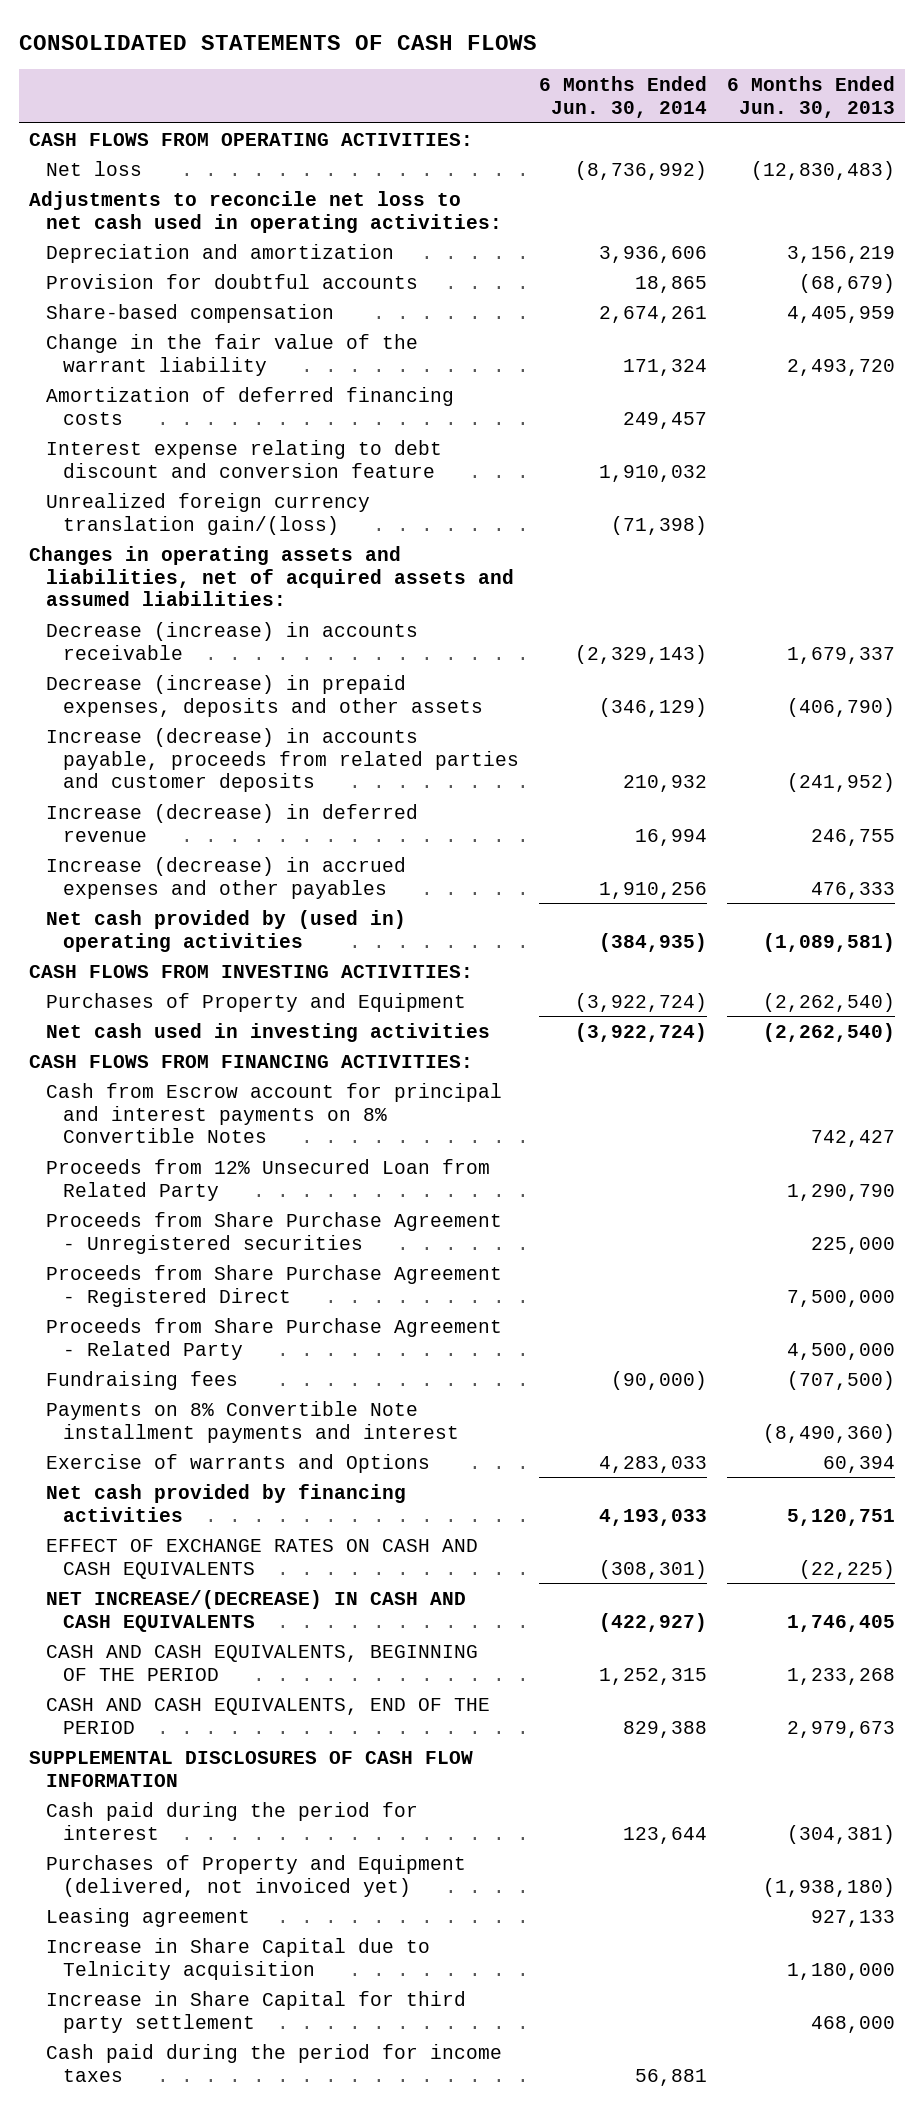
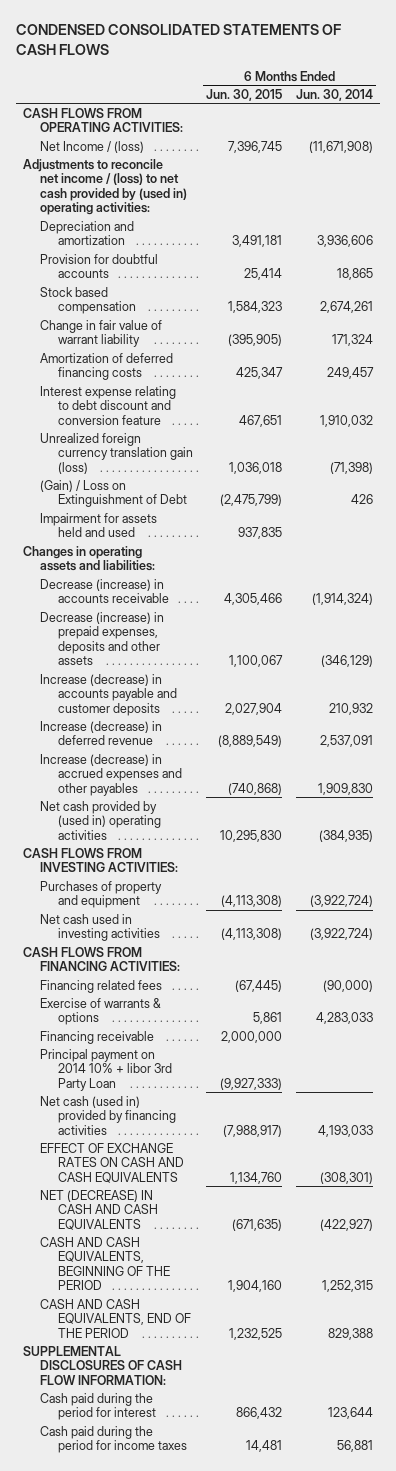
- CONSOLIDATED STATEMENTS OF CASH FLOWS
+ CONDENSED CONSOLIDATED STATEMENTS OF CASH FLOWS
- | 6 Months Ended Jun. 30, 2014 | 6 Months Ended Jun. 30, 2013
+ | 6 Months Ended Jun. 30, 2015 | 6 Months Ended Jun. 30, 2014
- Net loss | (8,736,992) | (12,830,483)
- Adjustments to reconcile net loss to net cash used in operating activities:
+ Net Income / (loss) | 7,396,745 | (11,671,908)
+ Adjustments to reconcile net income / (loss) to net cash provided by (used in) operating activities:
- Share-based compensation | 2,674,261 | 4,405,959
- Change in the fair value of the warrant liability | 171,324 | 2,493,720
+ Stock based compensation | 1,584,323 | 2,674,261
+ Change in fair value of warrant liability | (395,905) | 171,324
- Unrealized foreign currency translation gain/(loss) | (71,398) |
- Changes in operating assets and liabilities, net of acquired assets and assumed liabilities:
- Decrease (increase) in accounts receivable | (2,329,143) | 1,679,337
+ Unrealized foreign currency translation gain (loss) | 1,036,018 | (71,398)
+ (Gain) / Loss on Extinguishment of Debt | (2,475,799) | 426
+ Impairment for assets held and used | 937,835 |
+ Changes in operating assets and liabilities:
+ Decrease (increase) in accounts receivable | 4,305,466 | (1,914,324)
- Increase (decrease) in accounts payable, proceeds from related parties and customer deposits | 210,932 | (241,952)
- Increase (decrease) in deferred revenue | 16,994 | 246,755
- Increase (decrease) in accrued expenses and other payables | 1,910,256 | 476,333
+ Increase (decrease) in accounts payable and customer deposits | 2,027,904 | 210,932
+ Increase (decrease) in deferred revenue | (8,889,549) | 2,537,091
+ Increase (decrease) in accrued expenses and other payables | (740,868) | 1,909,830
- Purchases of Property and Equipment | (3,922,724) | (2,262,540)
+ Purchases of property and equipment | (4,113,308) | (3,922,724)
- Cash from Escrow account for principal and interest payments on 8% Convertible Notes | | 742,427
- Proceeds from 12% Unsecured Loan from Related Party | | 1,290,790
- Proceeds from Share Purchase Agreement - Unregistered securities | | 225,000
- Proceeds from Share Purchase Agreement - Registered Direct | | 7,500,000
- Proceeds from Share Purchase Agreement - Related Party | | 4,500,000
- Fundraising fees | (90,000) | (707,500)
- Payments on 8% Convertible Note installment payments and interest | | (8,490,360)
- Exercise of warrants and Options | 4,283,033 | 60,394
- Net cash provided by financing activities | 4,193,033 | 5,120,751
+ Financing related fees | (67,445) | (90,000)
+ Exercise of warrants & options | 5,861 | 4,283,033
+ Financing receivable | 2,000,000 |
+ Principal payment on 2014 10% + libor 3rd Party Loan | (9,927,333) |
+ Net cash (used in) provided by financing activities | (7,988,917) | 4,193,033
- NET INCREASE/(DECREASE) IN CASH AND CASH EQUIVALENTS | (422,927) | 1,746,405
+ NET (DECREASE) IN CASH AND CASH EQUIVALENTS | (671,635) | (422,927)
- SUPPLEMENTAL DISCLOSURES OF CASH FLOW INFORMATION
+ SUPPLEMENTAL DISCLOSURES OF CASH FLOW INFORMATION:
- Purchases of Property and Equipment (delivered, not invoiced yet) | | (1,938,180)
- Leasing agreement | | 927,133
- Increase in Share Capital due to Telnicity acquisition | | 1,180,000
- Increase in Share Capital for third party settlement | | 468,000

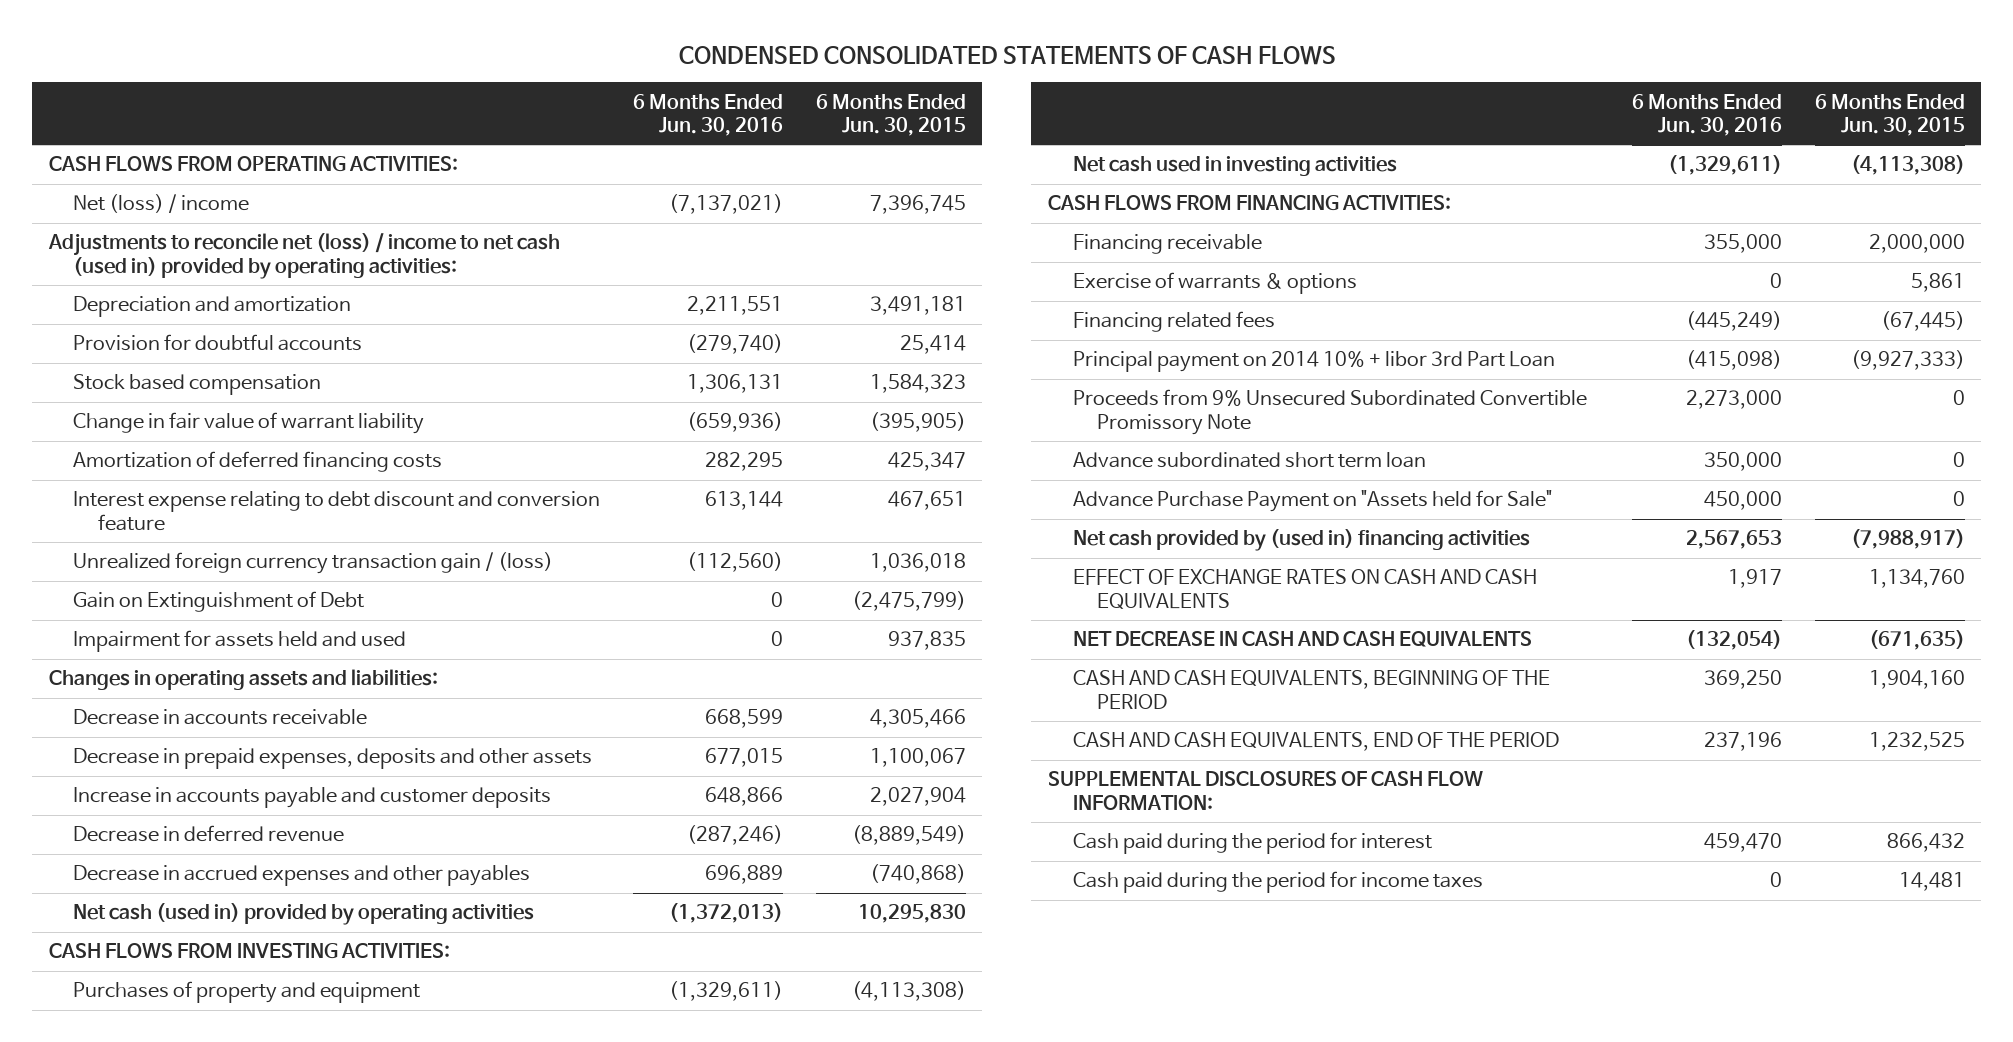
- | 6 Months Ended Jun. 30, 2015 | 6 Months Ended Jun. 30, 2014
+ | 6 Months Ended Jun. 30, 2016 | 6 Months Ended Jun. 30, 2015
- Net Income / (loss) | 7,396,745 | (11,671,908)
- Adjustments to reconcile net income / (loss) to net cash provided by (used in) operating activities:
+ Net (loss) / income | (7,137,021) | 7,396,745
+ Adjustments to reconcile net (loss) / income to net cash (used in) provided by operating activities:
- Unrealized foreign currency translation gain (loss) | 1,036,018 | (71,398)
- (Gain) / Loss on Extinguishment of Debt | (2,475,799) | 426
+ Unrealized foreign currency transaction gain / (loss) | (112,560) | 1,036,018
+ Gain on Extinguishment of Debt | 0 | (2,475,799)
- Decrease (increase) in accounts receivable | 4,305,466 | (1,914,324)
- Decrease (increase) in prepaid expenses, deposits and other assets | 1,100,067 | (346,129)
- Increase (decrease) in accounts payable and customer deposits | 2,027,904 | 210,932
- Increase (decrease) in deferred revenue | (8,889,549) | 2,537,091
- Increase (decrease) in accrued expenses and other payables | (740,868) | 1,909,830
- Net cash provided by (used in) operating activities | 10,295,830 | (384,935)
+ Decrease in accounts receivable | 668,599 | 4,305,466
+ Decrease in prepaid expenses, deposits and other assets | 677,015 | 1,100,067
+ Increase in accounts payable and customer deposits | 648,866 | 2,027,904
+ Decrease in deferred revenue | (287,246) | (8,889,549)
+ Decrease in accrued expenses and other payables | 696,889 | (740,868)
+ Net cash (used in) provided by operating activities | (1,372,013) | 10,295,830
- Principal payment on 2014 10% + libor 3rd Party Loan | (9,927,333) |
- Net cash (used in) provided by financing activities | (7,988,917) | 4,193,033
moved down: Exercise of warrants & options | 0 | 5,861
moved down: Financing related fees | (445,249) | (67,445)
+ Principal payment on 2014 10% + libor 3rd Part Loan | (415,098) | (9,927,333)
+ Proceeds from 9% Unsecured Subordinated Convertible Promissory Note | 2,273,000 | 0
+ Advance subordinated short term loan | 350,000 | 0
+ Advance Purchase Payment on "Assets held for Sale" | 450,000 | 0
+ Net cash provided by (used in) financing activities | 2,567,653 | (7,988,917)
- NET (DECREASE) IN CASH AND CASH EQUIVALENTS | (671,635) | (422,927)
+ NET DECREASE IN CASH AND CASH EQUIVALENTS | (132,054) | (671,635)

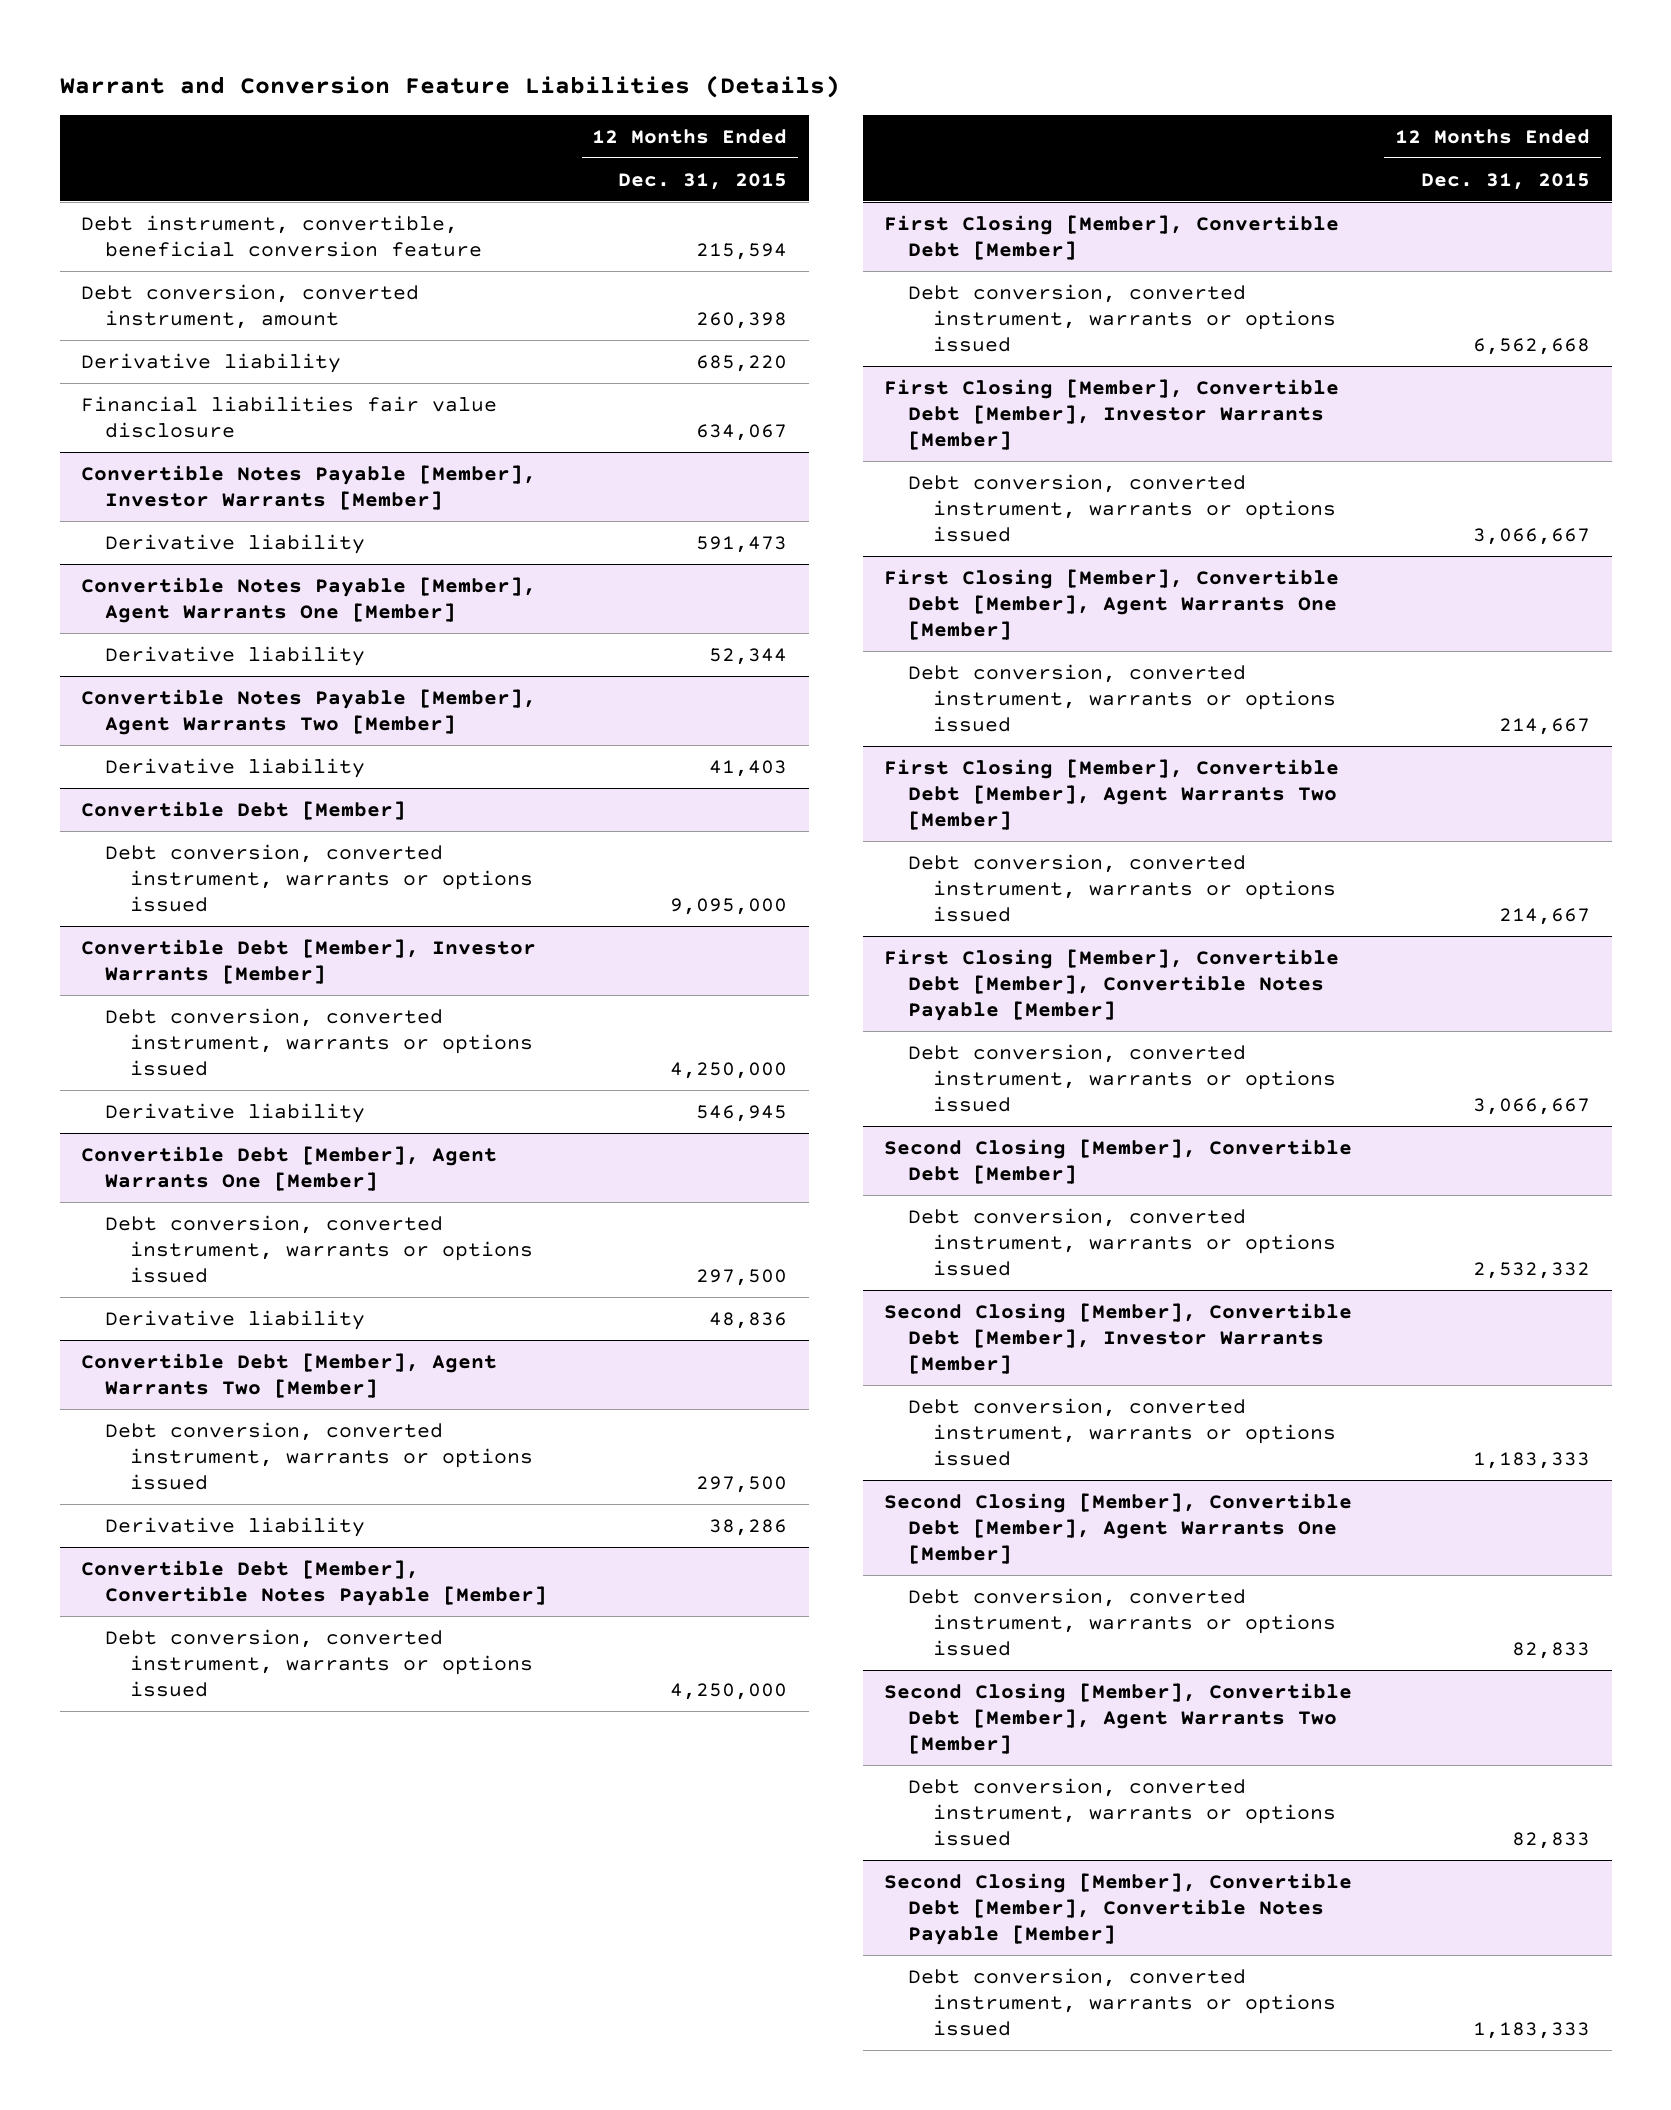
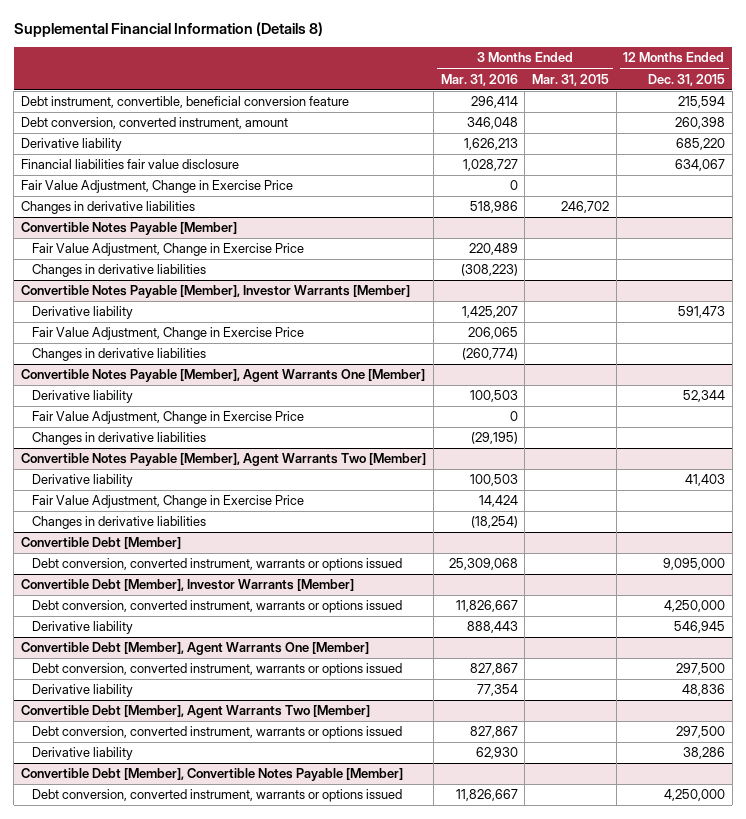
- Warrant and Conversion Feature Liabilities (Details)
+ Supplemental Financial Information (Details 8)
- | 12 Months Ended Dec. 31, 2015
+ | 3 Months Ended Mar. 31, 2016 | 3 Months Ended Mar. 31, 2015 | 12 Months Ended Dec. 31, 2015
+ Fair Value Adjustment, Change in Exercise Price | 0 | |
+ Changes in derivative liabilities | 518,986 | 246,702 |
+ Convertible Notes Payable [Member]
+ Fair Value Adjustment, Change in Exercise Price | 220,489 | |
+ Changes in derivative liabilities | (308,223) | |
@ Convertible Notes Payable [Member], Investor Warrants [Member]
+ Fair Value Adjustment, Change in Exercise Price | 206,065 | |
+ Changes in derivative liabilities | (260,774) | |
@ Convertible Notes Payable [Member], Agent Warrants One [Member]
+ Fair Value Adjustment, Change in Exercise Price | 0 | |
+ Changes in derivative liabilities | (29,195) | |
@ Convertible Notes Payable [Member], Agent Warrants Two [Member]
+ Fair Value Adjustment, Change in Exercise Price | 14,424 | |
+ Changes in derivative liabilities | (18,254) | |
- First Closing [Member], Convertible Debt [Member]
- Debt conversion, converted instrument, warrants or options issued | 6,562,668
- First Closing [Member], Convertible Debt [Member], Investor Warrants [Member]
- Debt conversion, converted instrument, warrants or options issued | 3,066,667
- First Closing [Member], Convertible Debt [Member], Agent Warrants One [Member]
- Debt conversion, converted instrument, warrants or options issued | 214,667
- First Closing [Member], Convertible Debt [Member], Agent Warrants Two [Member]
- Debt conversion, converted instrument, warrants or options issued | 214,667
- First Closing [Member], Convertible Debt [Member], Convertible Notes Payable [Member]
- Debt conversion, converted instrument, warrants or options issued | 3,066,667
- Second Closing [Member], Convertible Debt [Member]
- Debt conversion, converted instrument, warrants or options issued | 2,532,332
- Second Closing [Member], Convertible Debt [Member], Investor Warrants [Member]
- Debt conversion, converted instrument, warrants or options issued | 1,183,333
- Second Closing [Member], Convertible Debt [Member], Agent Warrants One [Member]
- Debt conversion, converted instrument, warrants or options issued | 82,833
- Second Closing [Member], Convertible Debt [Member], Agent Warrants Two [Member]
- Debt conversion, converted instrument, warrants or options issued | 82,833
- Second Closing [Member], Convertible Debt [Member], Convertible Notes Payable [Member]
- Debt conversion, converted instrument, warrants or options issued | 1,183,333

